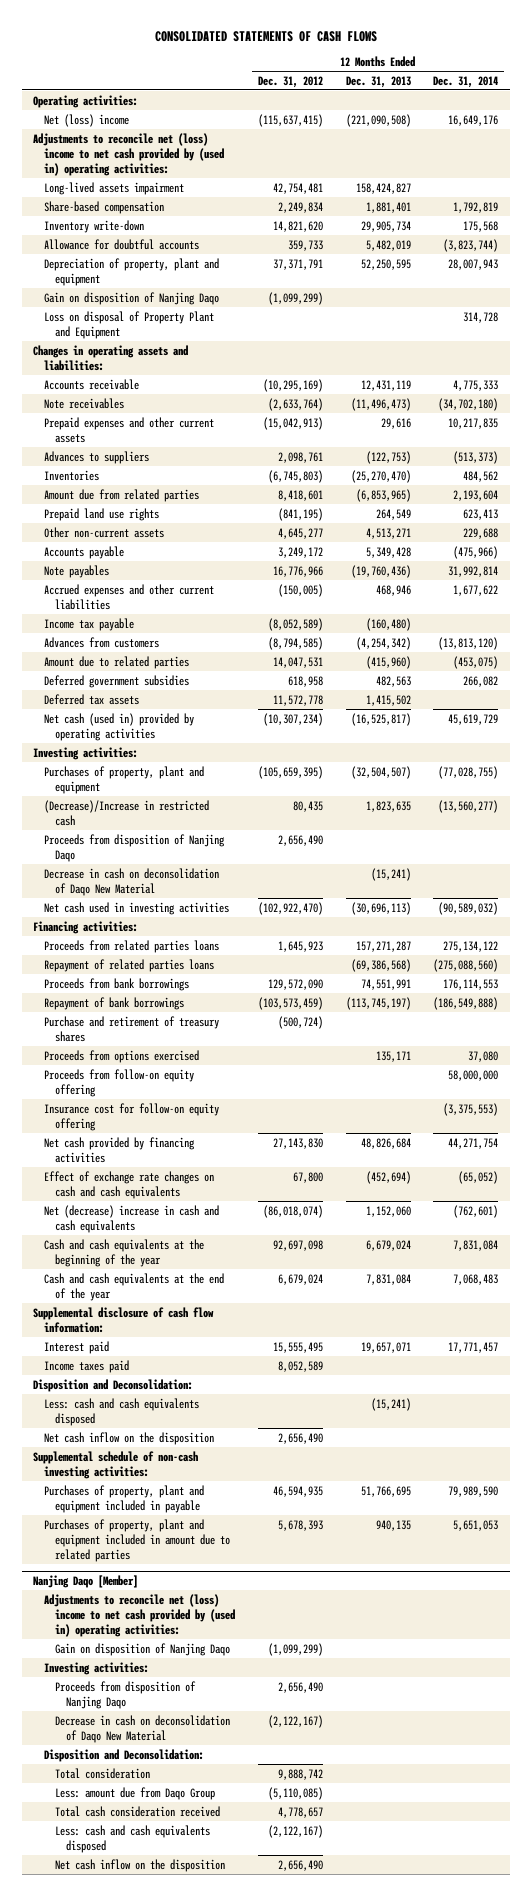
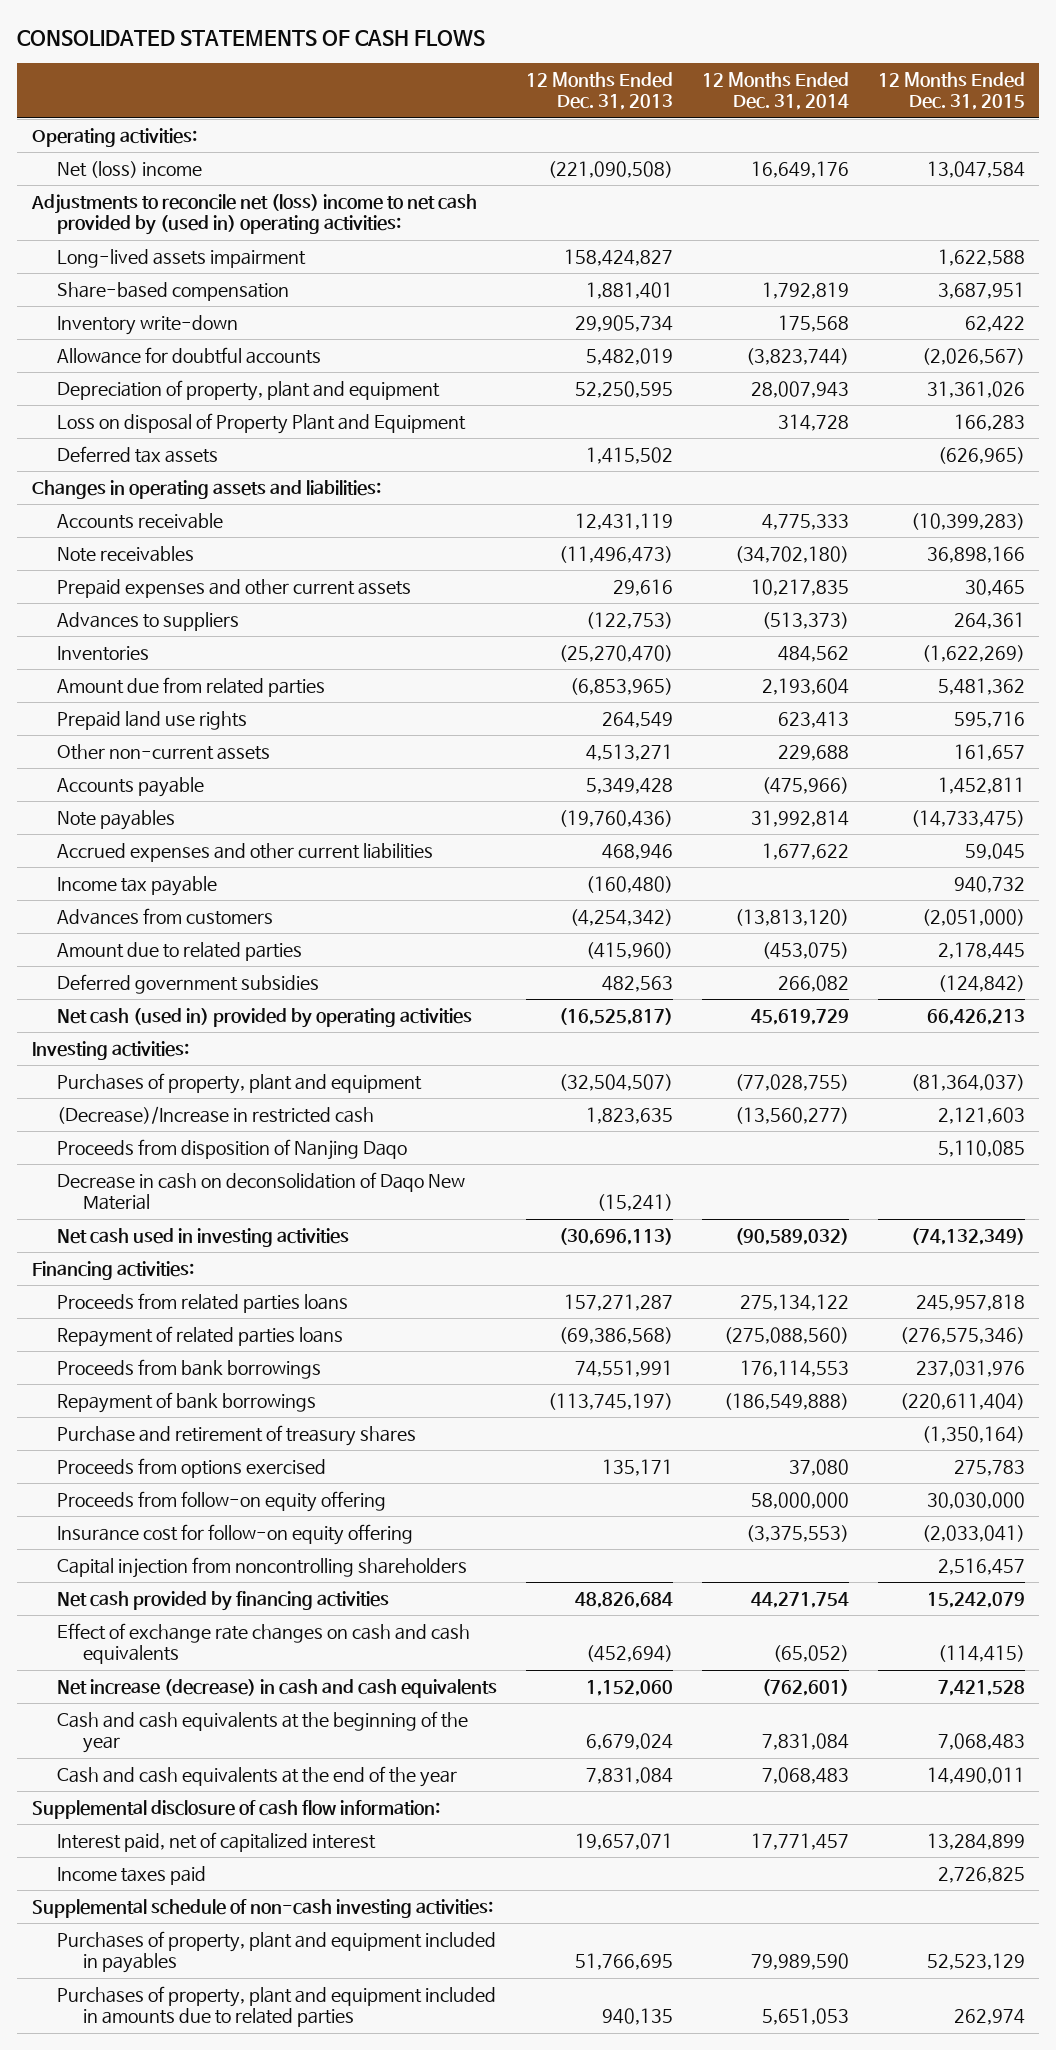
- | 12 Months Ended Dec. 31, 2012 | 12 Months Ended Dec. 31, 2013 | 12 Months Ended Dec. 31, 2014
+ | 12 Months Ended Dec. 31, 2013 | 12 Months Ended Dec. 31, 2014 | 12 Months Ended Dec. 31, 2015
- Gain on disposition of Nanjing Daqo | (1,099,299) | |
moved up: Deferred tax assets | 1,415,502 | | (626,965)
+ Capital injection from noncontrolling shareholders | | | 2,516,457
- Net (decrease) increase in cash and cash equivalents | (86,018,074) | 1,152,060 | (762,601)
+ Net increase (decrease) in cash and cash equivalents | 1,152,060 | (762,601) | 7,421,528
- Interest paid | 15,555,495 | 19,657,071 | 17,771,457
+ Interest paid, net of capitalized interest | 19,657,071 | 17,771,457 | 13,284,899
- Disposition and Deconsolidation:
- Less: cash and cash equivalents disposed | | (15,241) |
- Net cash inflow on the disposition | 2,656,490 | |
- Purchases of property, plant and equipment included in payable | 46,594,935 | 51,766,695 | 79,989,590
- Purchases of property, plant and equipment included in amount due to related parties | 5,678,393 | 940,135 | 5,651,053
- Nanjing Daqo [Member]
- Adjustments to reconcile net (loss) income to net cash provided by (used in) operating activities:
- Gain on disposition of Nanjing Daqo | (1,099,299) | |
- Investing activities:
- Proceeds from disposition of Nanjing Daqo | 2,656,490 | |
- Decrease in cash on deconsolidation of Daqo New Material | (2,122,167) | |
- Disposition and Deconsolidation:
- Total consideration | 9,888,742 | |
- Less: amount due from Daqo Group | (5,110,085) | |
- Total cash consideration received | 4,778,657 | |
- Less: cash and cash equivalents disposed | (2,122,167) | |
- Net cash inflow on the disposition | 2,656,490 | |
+ Purchases of property, plant and equipment included in payables | 51,766,695 | 79,989,590 | 52,523,129
+ Purchases of property, plant and equipment included in amounts due to related parties | 940,135 | 5,651,053 | 262,974

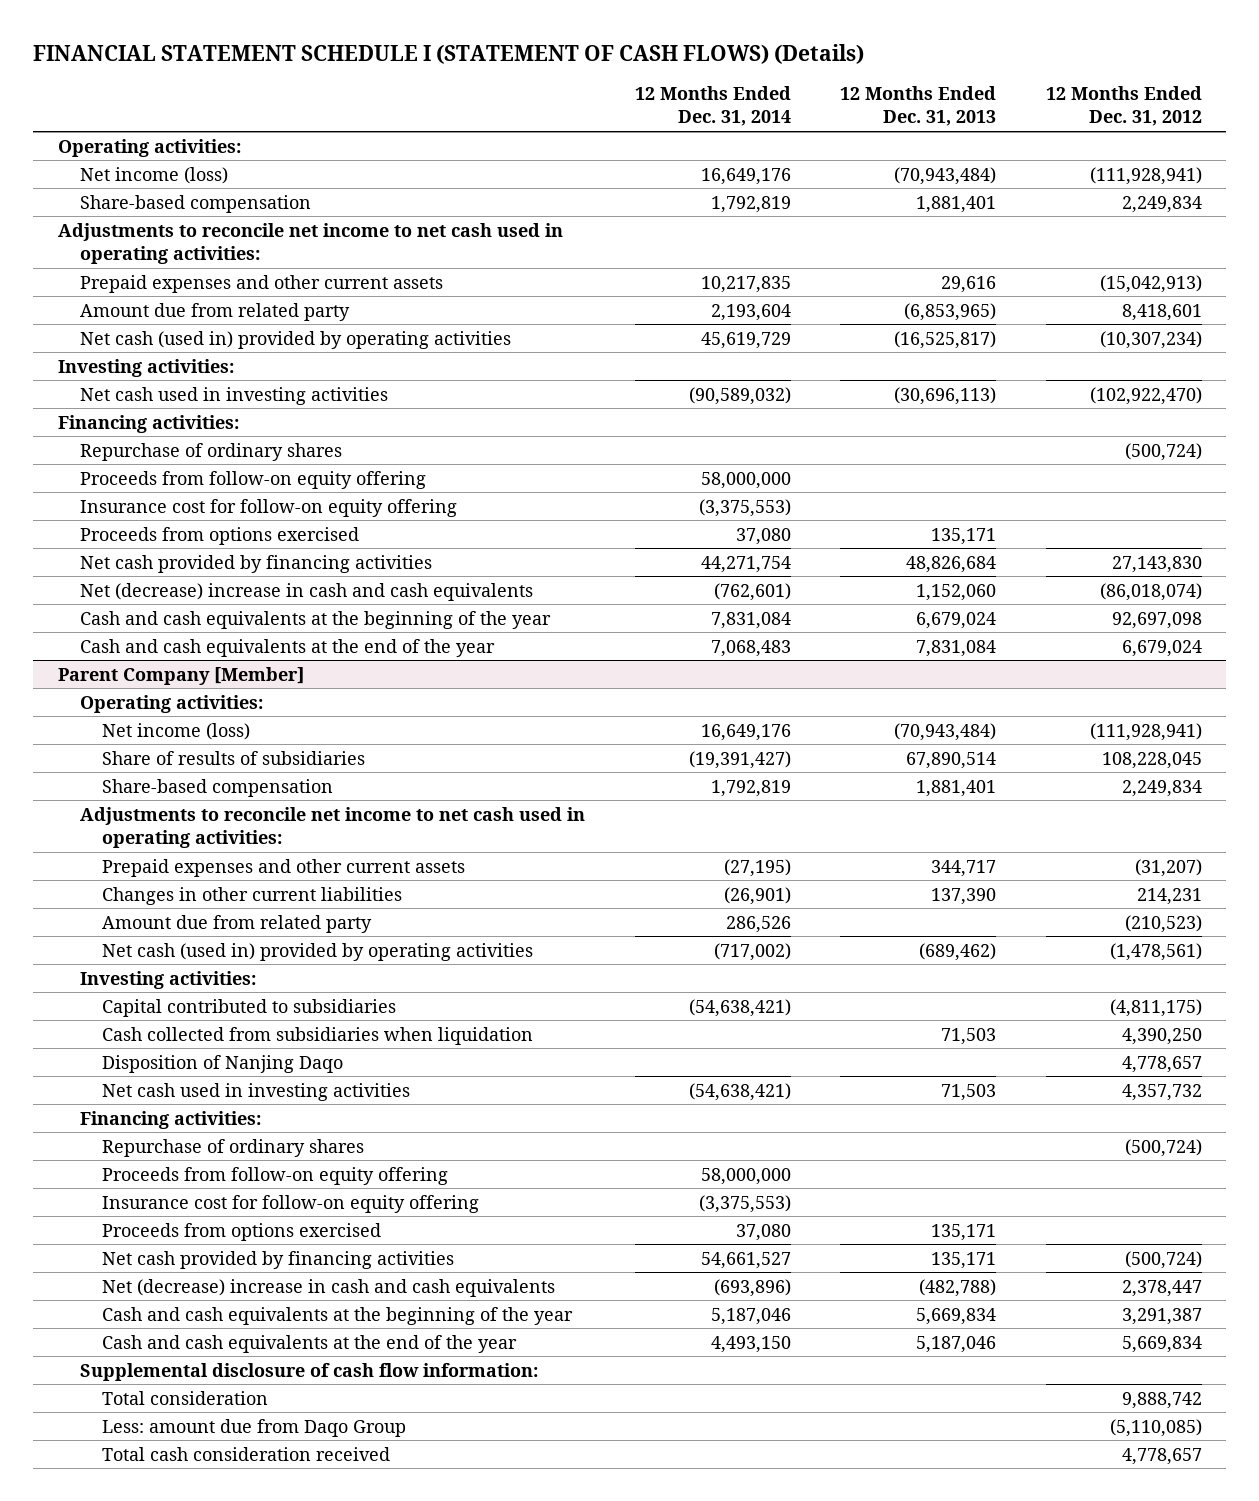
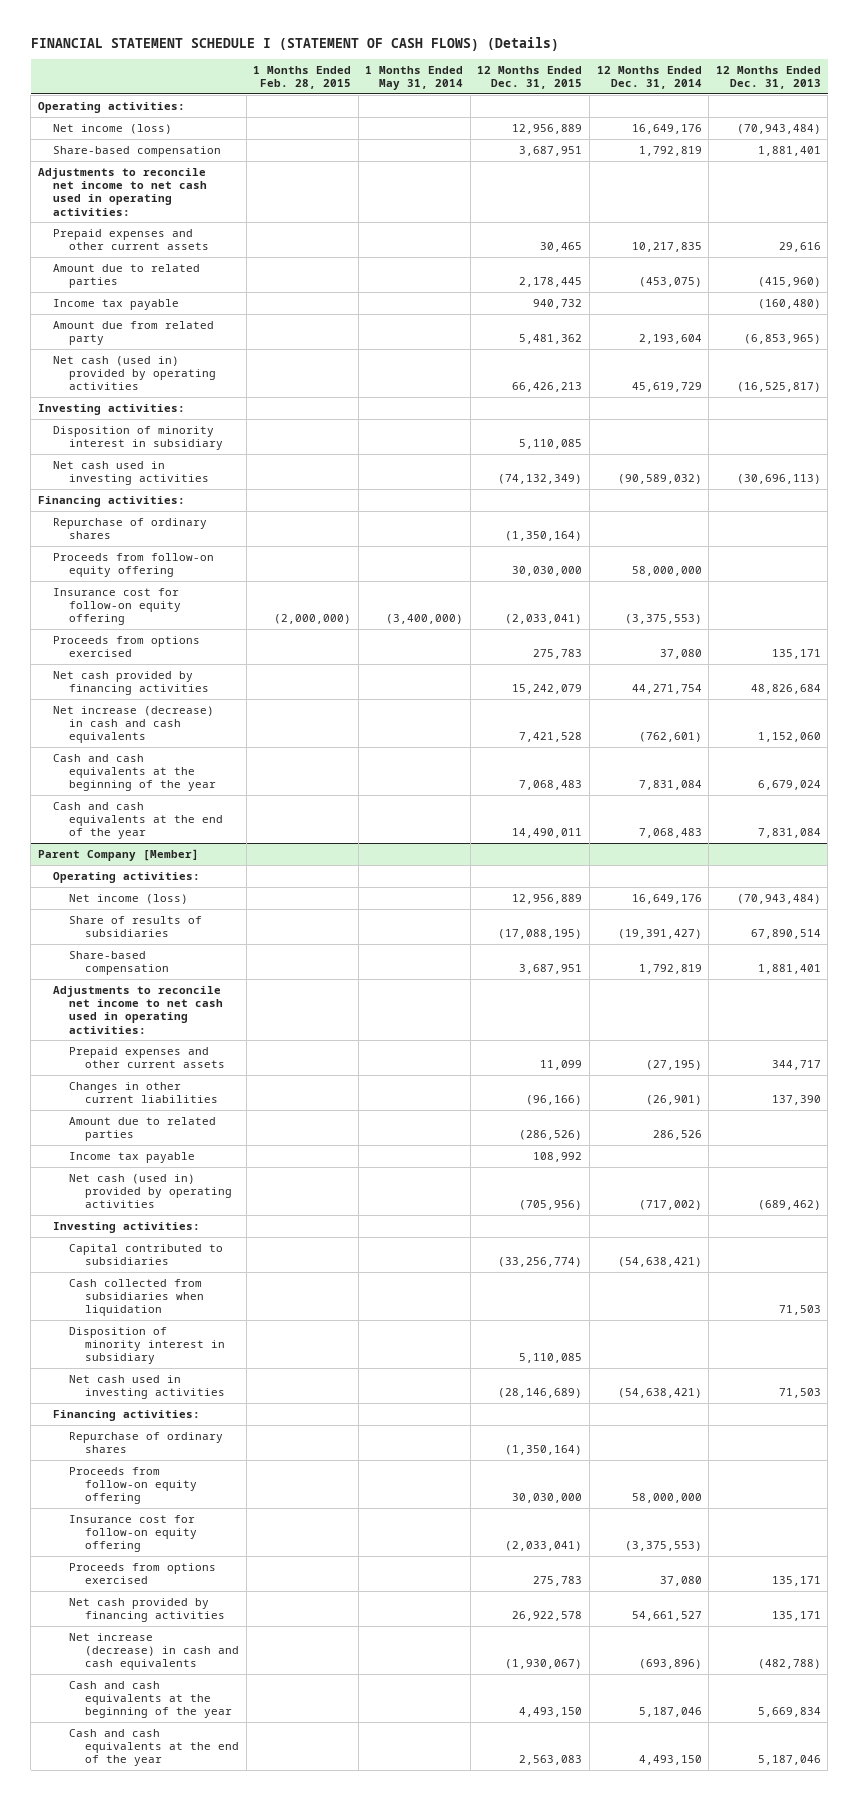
- | 12 Months Ended Dec. 31, 2014 | 12 Months Ended Dec. 31, 2013 | 12 Months Ended Dec. 31, 2012
+ | 1 Months Ended Feb. 28, 2015 | 1 Months Ended May 31, 2014 | 12 Months Ended Dec. 31, 2015 | 12 Months Ended Dec. 31, 2014 | 12 Months Ended Dec. 31, 2013
+ Amount due to related parties | | | 2,178,445 | (453,075) | (415,960)
+ Income tax payable | | | 940,732 | | (160,480)
+ Disposition of minority interest in subsidiary | | | 5,110,085 | |
- Net (decrease) increase in cash and cash equivalents | (762,601) | 1,152,060 | (86,018,074)
+ Net increase (decrease) in cash and cash equivalents | | | 7,421,528 | (762,601) | 1,152,060
@ Parent Company [Member]
- Amount due from related party | 286,526 | | (210,523)
+ Amount due to related parties | | | (286,526) | 286,526 |
+ Income tax payable | | | 108,992 | |
- Disposition of Nanjing Daqo | | | 4,778,657
+ Disposition of minority interest in subsidiary | | | 5,110,085 | |
- Net (decrease) increase in cash and cash equivalents | (693,896) | (482,788) | 2,378,447
+ Net increase (decrease) in cash and cash equivalents | | | (1,930,067) | (693,896) | (482,788)
- Supplemental disclosure of cash flow information:
- Total consideration | | | 9,888,742
- Less: amount due from Daqo Group | | | (5,110,085)
- Total cash consideration received | | | 4,778,657

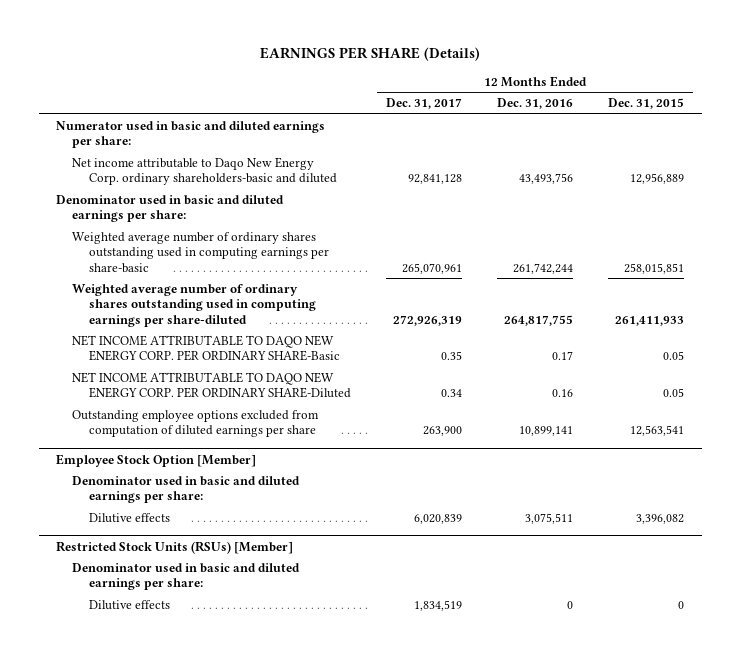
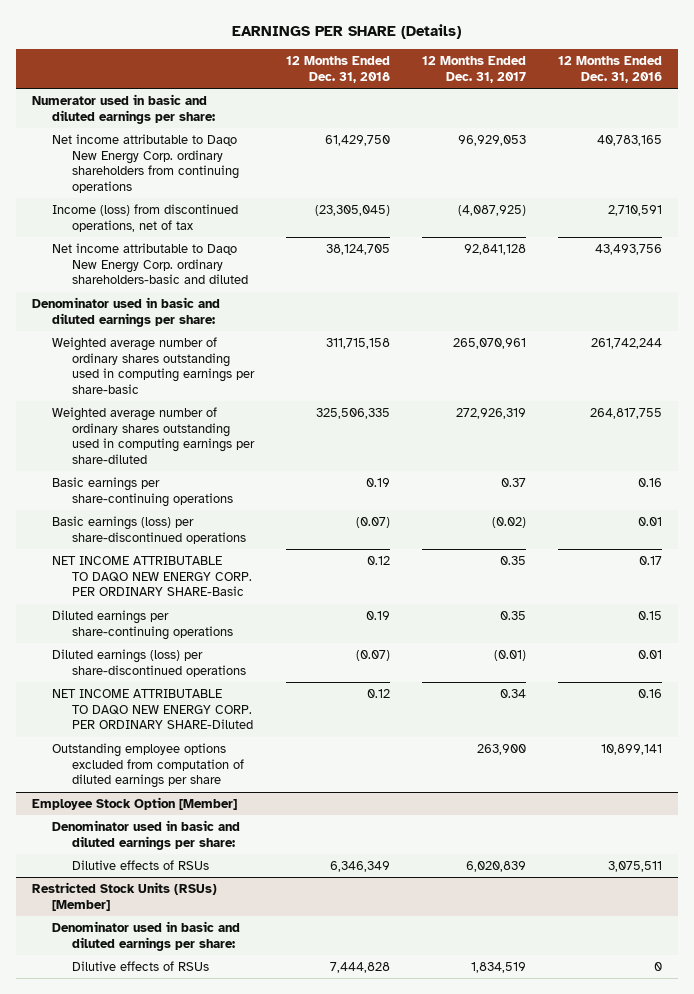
- | 12 Months Ended Dec. 31, 2017 | 12 Months Ended Dec. 31, 2016 | 12 Months Ended Dec. 31, 2015
+ | 12 Months Ended Dec. 31, 2018 | 12 Months Ended Dec. 31, 2017 | 12 Months Ended Dec. 31, 2016
+ Net income attributable to Daqo New Energy Corp. ordinary shareholders from continuing operations | 61,429,750 | 96,929,053 | 40,783,165
+ Income (loss) from discontinued operations, net of tax | (23,305,045) | (4,087,925) | 2,710,591
+ Basic earnings per share-continuing operations | 0.19 | 0.37 | 0.16
+ Basic earnings (loss) per share-discontinued operations | (0.07) | (0.02) | 0.01
+ Diluted earnings per share-continuing operations | 0.19 | 0.35 | 0.15
+ Diluted earnings (loss) per share-discontinued operations | (0.07) | (0.01) | 0.01
@ Employee Stock Option [Member]
- Dilutive effects | 6,020,839 | 3,075,511 | 3,396,082
+ Dilutive effects of RSUs | 6,346,349 | 6,020,839 | 3,075,511
@ Restricted Stock Units (RSUs) [Member]
- Dilutive effects | 1,834,519 | 0 | 0
+ Dilutive effects of RSUs | 7,444,828 | 1,834,519 | 0

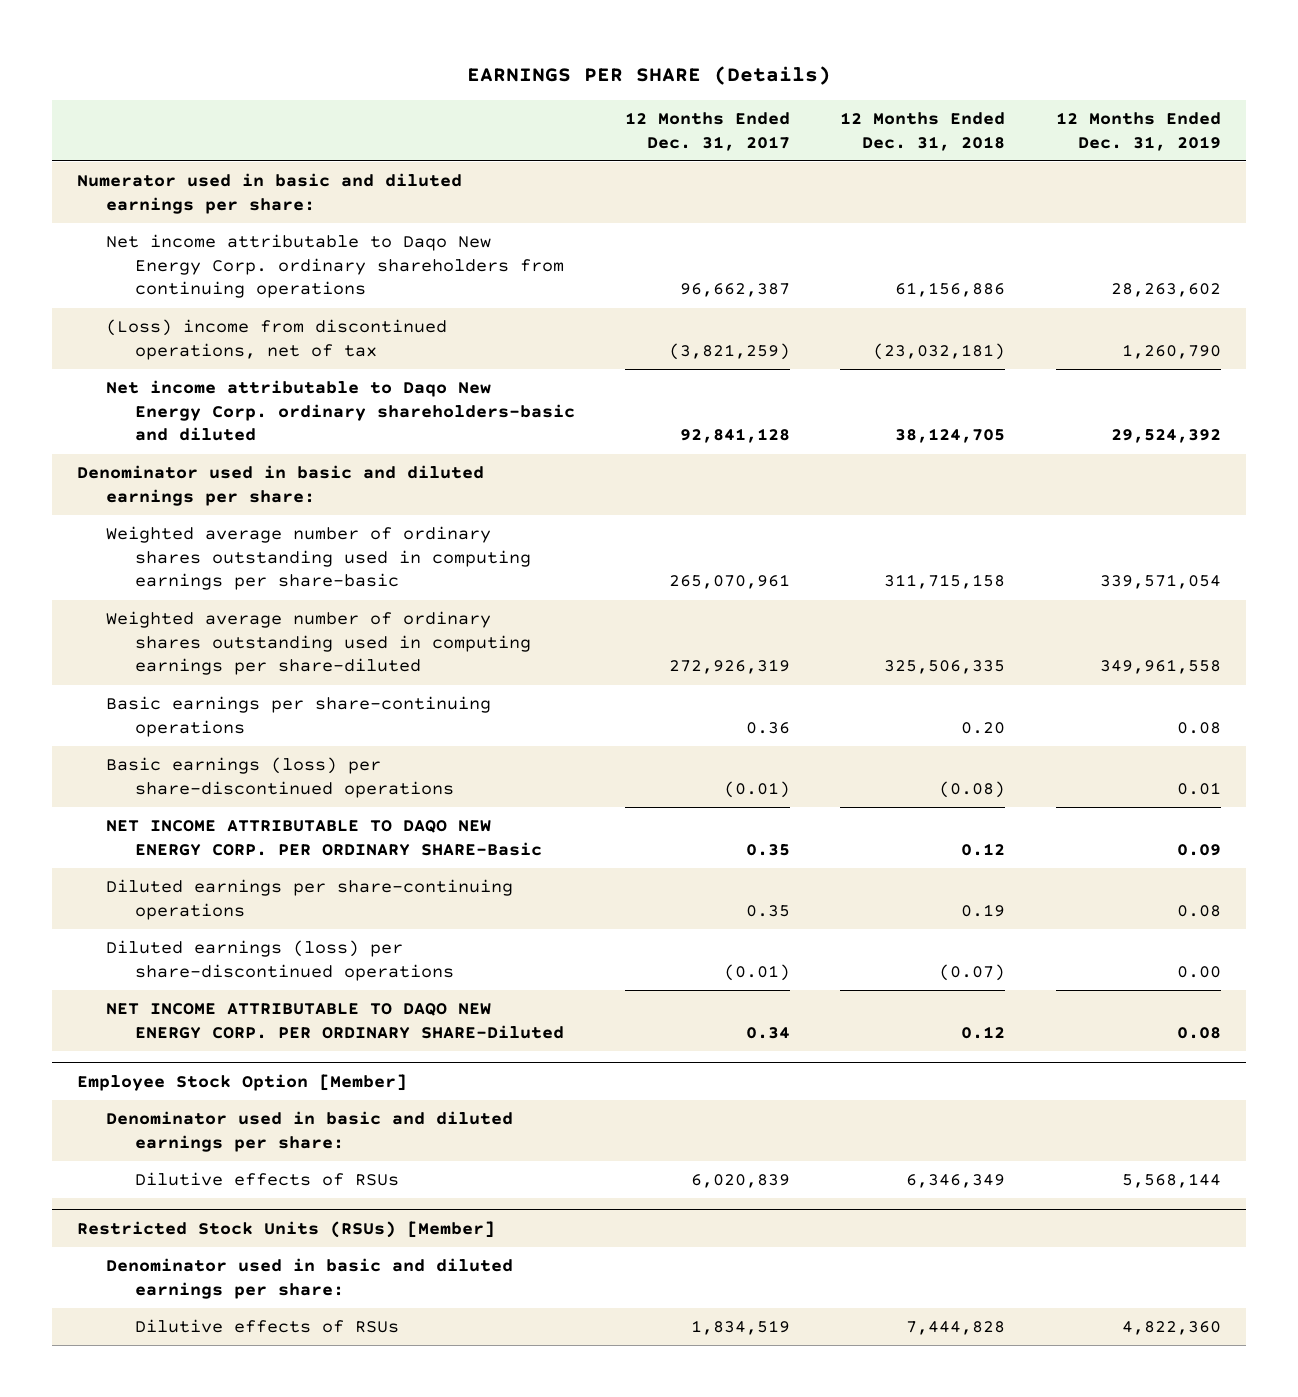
- | 12 Months Ended Dec. 31, 2018 | 12 Months Ended Dec. 31, 2017 | 12 Months Ended Dec. 31, 2016
+ | 12 Months Ended Dec. 31, 2017 | 12 Months Ended Dec. 31, 2018 | 12 Months Ended Dec. 31, 2019
- Net income attributable to Daqo New Energy Corp. ordinary shareholders from continuing operations | 61,429,750 | 96,929,053 | 40,783,165
- Income (loss) from discontinued operations, net of tax | (23,305,045) | (4,087,925) | 2,710,591
+ Net income attributable to Daqo New Energy Corp. ordinary shareholders from continuing operations | 96,662,387 | 61,156,886 | 28,263,602
+ (Loss) income from discontinued operations, net of tax | (3,821,259) | (23,032,181) | 1,260,790
- Basic earnings per share-continuing operations | 0.19 | 0.37 | 0.16
- Basic earnings (loss) per share-discontinued operations | (0.07) | (0.02) | 0.01
+ Basic earnings per share-continuing operations | 0.36 | 0.20 | 0.08
+ Basic earnings (loss) per share-discontinued operations | (0.01) | (0.08) | 0.01
- Outstanding employee options excluded from computation of diluted earnings per share | | 263,900 | 10,899,141

